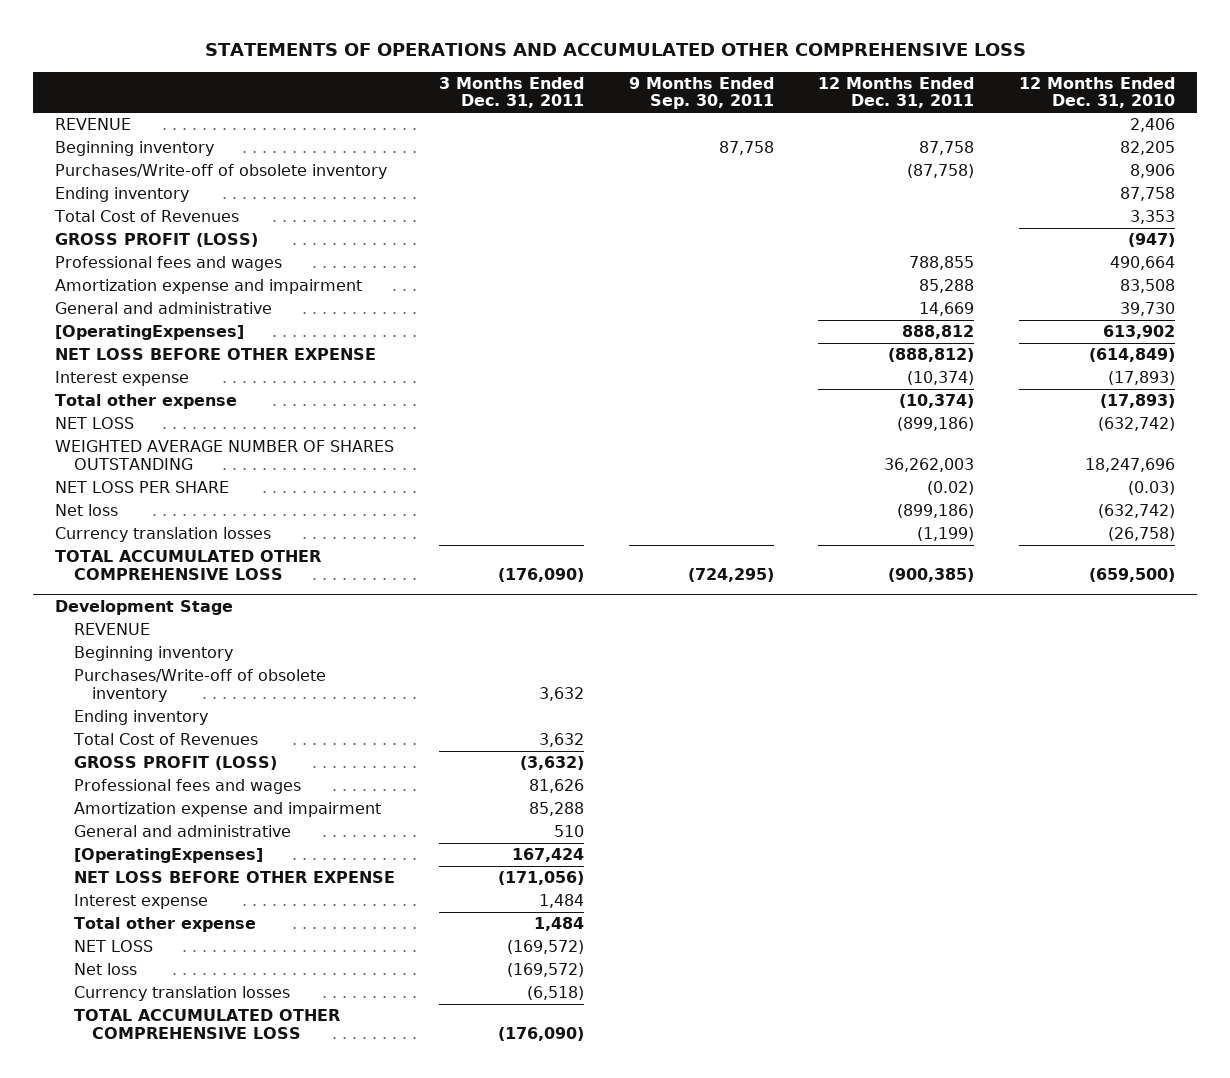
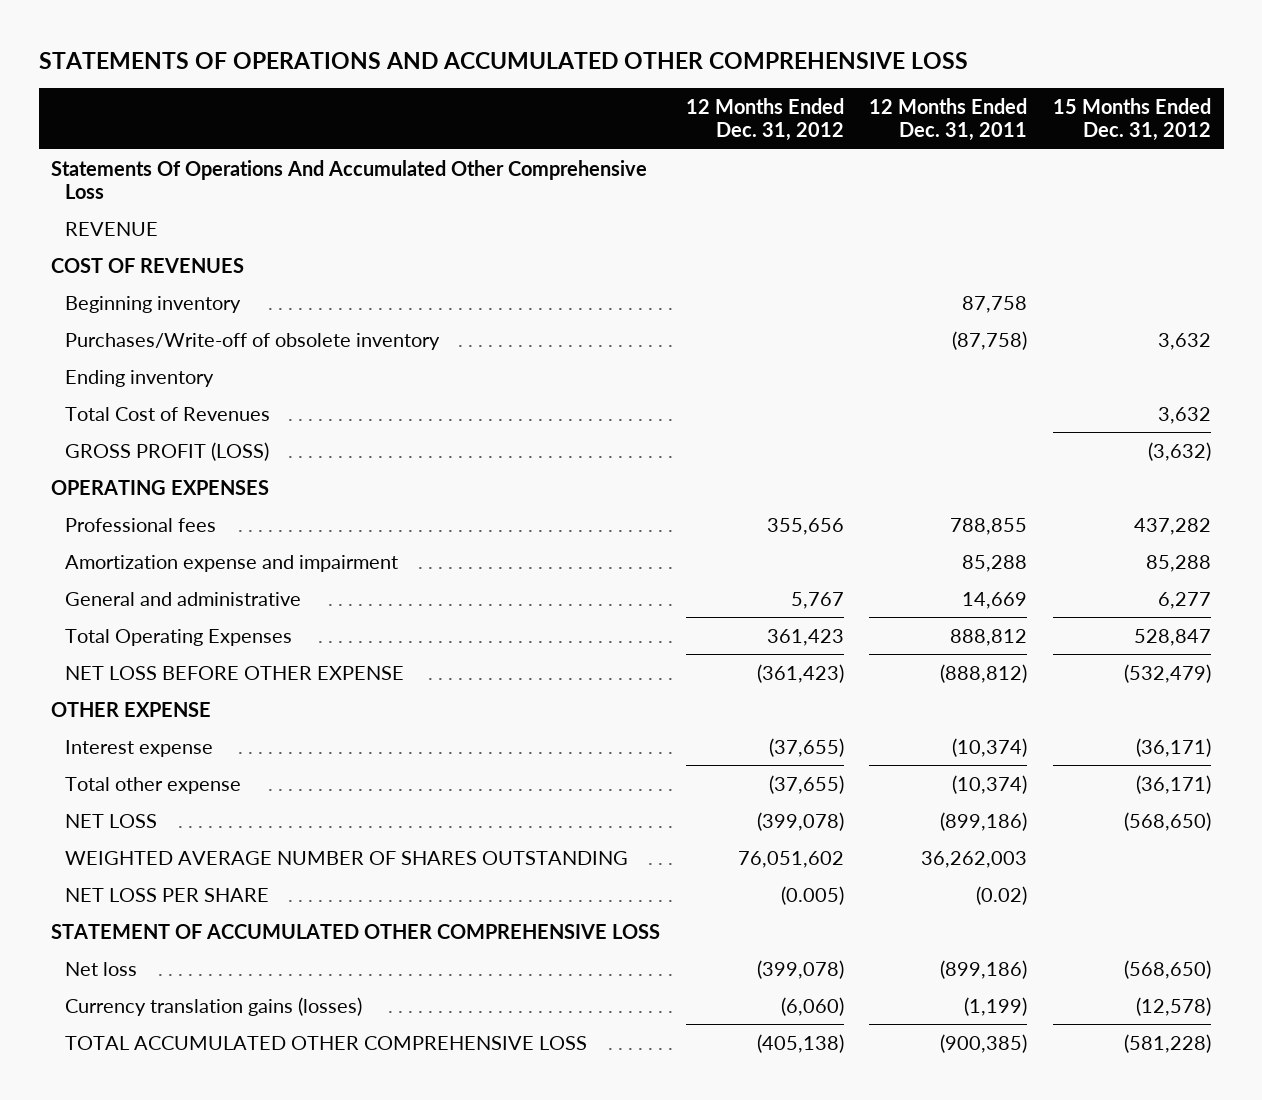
- | 3 Months Ended Dec. 31, 2011 | 9 Months Ended Sep. 30, 2011 | 12 Months Ended Dec. 31, 2011 | 12 Months Ended Dec. 31, 2010
+ | 12 Months Ended Dec. 31, 2012 | 12 Months Ended Dec. 31, 2011 | 15 Months Ended Dec. 31, 2012
+ Statements Of Operations And Accumulated Other Comprehensive Loss
+ COST OF REVENUES
- Professional fees and wages | | | 788,855 | 490,664
+ OPERATING EXPENSES
+ Professional fees | 355,656 | 788,855 | 437,282
- [OperatingExpenses] | | | 888,812 | 613,902
+ Total Operating Expenses | 361,423 | 888,812 | 528,847
+ OTHER EXPENSE
+ STATEMENT OF ACCUMULATED OTHER COMPREHENSIVE LOSS
- Currency translation losses | | | (1,199) | (26,758)
+ Currency translation gains (losses) | (6,060) | (1,199) | (12,578)
- Development Stage
- REVENUE
- Beginning inventory
- Purchases/Write-off of obsolete inventory | 3,632 | | |
- Ending inventory
- Total Cost of Revenues | 3,632 | | |
- GROSS PROFIT (LOSS) | (3,632) | | |
- Professional fees and wages | 81,626 | | |
- Amortization expense and impairment | 85,288 | | |
- General and administrative | 510 | | |
- [OperatingExpenses] | 167,424 | | |
- NET LOSS BEFORE OTHER EXPENSE | (171,056) | | |
- Interest expense | 1,484 | | |
- Total other expense | 1,484 | | |
- NET LOSS | (169,572) | | |
- Net loss | (169,572) | | |
- Currency translation losses | (6,518) | | |
- TOTAL ACCUMULATED OTHER COMPREHENSIVE LOSS | (176,090) | | |

